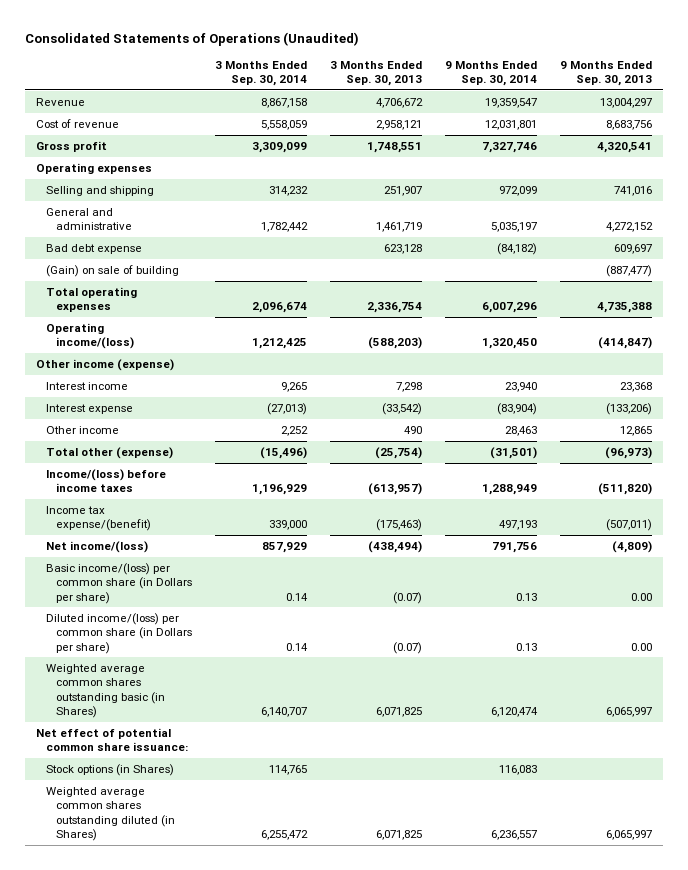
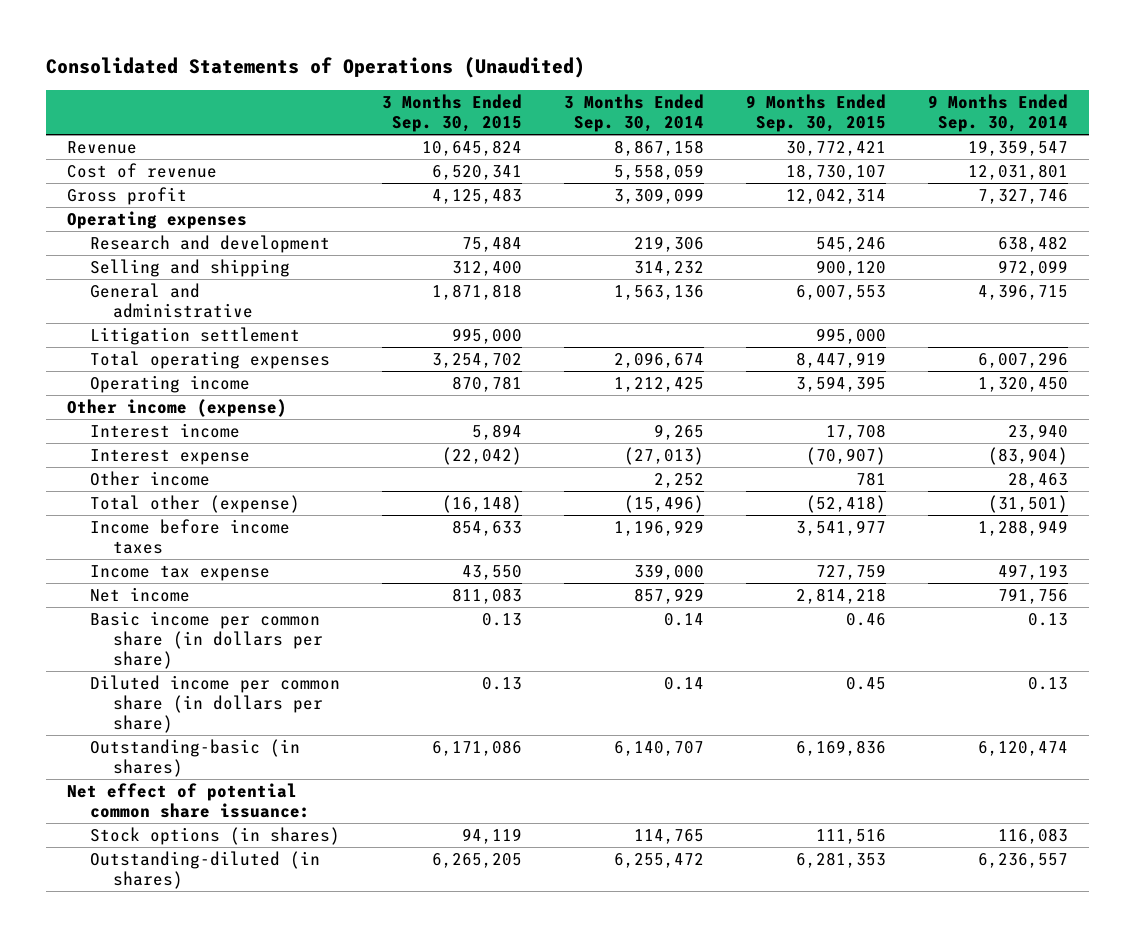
- | 3 Months Ended Sep. 30, 2014 | 3 Months Ended Sep. 30, 2013 | 9 Months Ended Sep. 30, 2014 | 9 Months Ended Sep. 30, 2013
+ | 3 Months Ended Sep. 30, 2015 | 3 Months Ended Sep. 30, 2014 | 9 Months Ended Sep. 30, 2015 | 9 Months Ended Sep. 30, 2014
+ Research and development | 75,484 | 219,306 | 545,246 | 638,482
- General and administrative | 1,782,442 | 1,461,719 | 5,035,197 | 4,272,152
- Bad debt expense | | 623,128 | (84,182) | 609,697
- (Gain) on sale of building | | | | (887,477)
+ General and administrative | 1,871,818 | 1,563,136 | 6,007,553 | 4,396,715
+ Litigation settlement | 995,000 | | 995,000 |
- Operating income/(loss) | 1,212,425 | (588,203) | 1,320,450 | (414,847)
+ Operating income | 870,781 | 1,212,425 | 3,594,395 | 1,320,450
- Income/(loss) before income taxes | 1,196,929 | (613,957) | 1,288,949 | (511,820)
- Income tax expense/(benefit) | 339,000 | (175,463) | 497,193 | (507,011)
- Net income/(loss) | 857,929 | (438,494) | 791,756 | (4,809)
- Basic income/(loss) per common share (in Dollars per share) | 0.14 | (0.07) | 0.13 | 0.00
- Diluted income/(loss) per common share (in Dollars per share) | 0.14 | (0.07) | 0.13 | 0.00
- Weighted average common shares outstanding basic (in Shares) | 6,140,707 | 6,071,825 | 6,120,474 | 6,065,997
+ Income before income taxes | 854,633 | 1,196,929 | 3,541,977 | 1,288,949
+ Income tax expense | 43,550 | 339,000 | 727,759 | 497,193
+ Net income | 811,083 | 857,929 | 2,814,218 | 791,756
+ Basic income per common share (in dollars per share) | 0.13 | 0.14 | 0.46 | 0.13
+ Diluted income per common share (in dollars per share) | 0.13 | 0.14 | 0.45 | 0.13
+ Outstanding-basic (in shares) | 6,171,086 | 6,140,707 | 6,169,836 | 6,120,474
- Stock options (in Shares) | 114,765 | | 116,083 |
- Weighted average common shares outstanding diluted (in Shares) | 6,255,472 | 6,071,825 | 6,236,557 | 6,065,997
+ Stock options (in shares) | 94,119 | 114,765 | 111,516 | 116,083
+ Outstanding-diluted (in shares) | 6,265,205 | 6,255,472 | 6,281,353 | 6,236,557

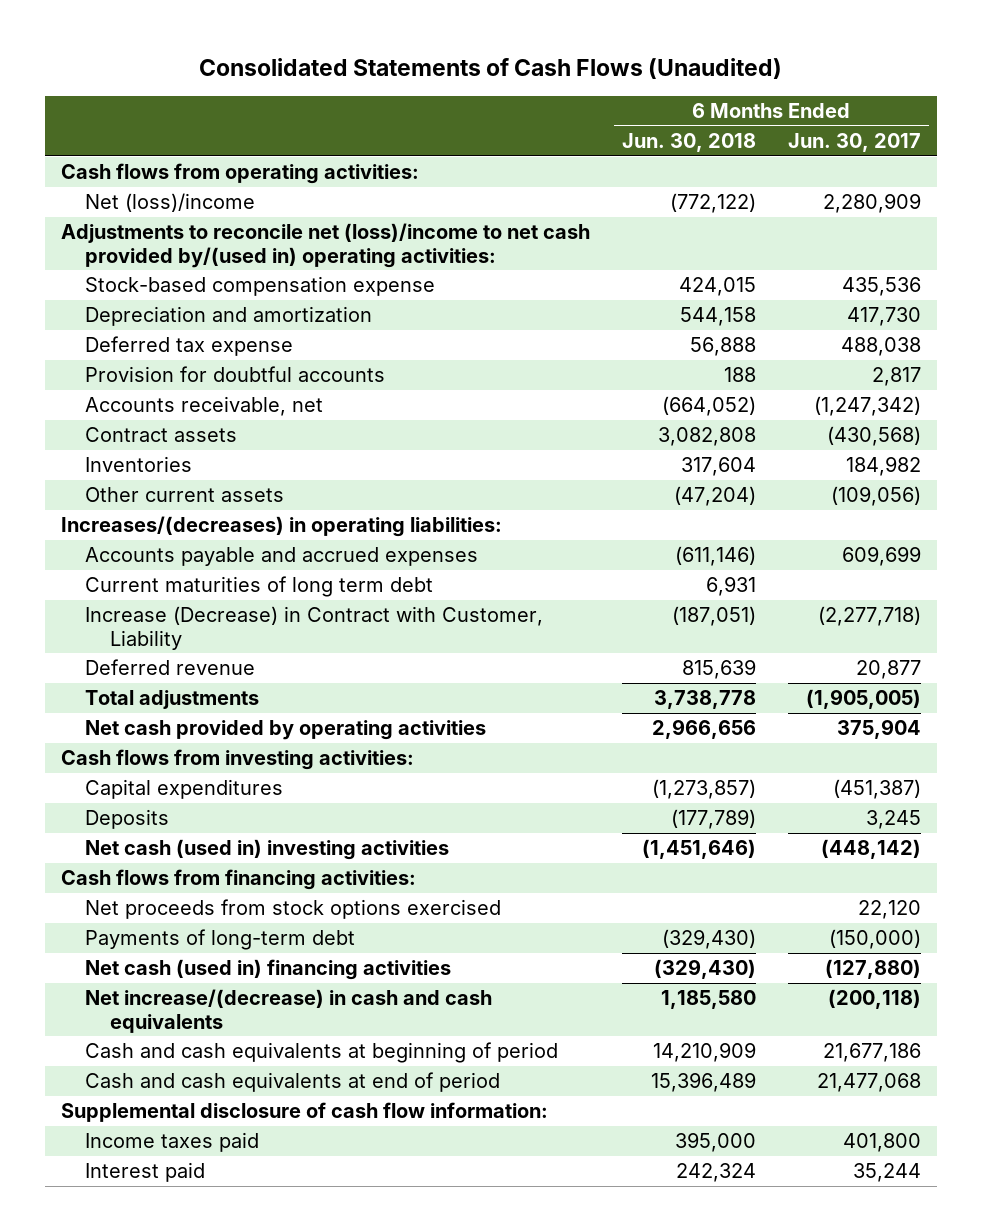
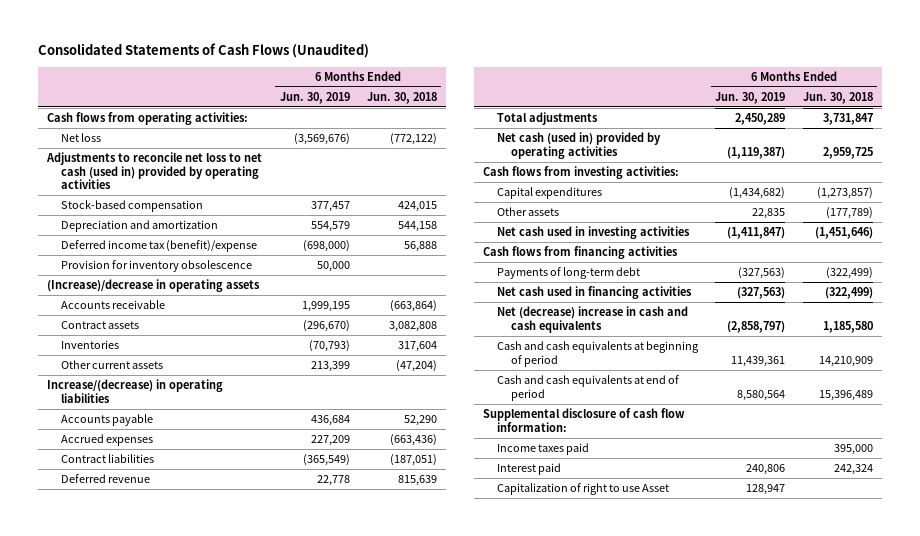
- | 6 Months Ended Jun. 30, 2018 | 6 Months Ended Jun. 30, 2017
+ | 6 Months Ended Jun. 30, 2019 | 6 Months Ended Jun. 30, 2018
- Net (loss)/income | (772,122) | 2,280,909
- Adjustments to reconcile net (loss)/income to net cash provided by/(used in) operating activities:
- Stock-based compensation expense | 424,015 | 435,536
+ Net loss | (3,569,676) | (772,122)
+ Adjustments to reconcile net loss to net cash (used in) provided by operating activities
+ Stock-based compensation | 377,457 | 424,015
- Deferred tax expense | 56,888 | 488,038
- Provision for doubtful accounts | 188 | 2,817
- Accounts receivable, net | (664,052) | (1,247,342)
+ Deferred income tax (benefit)/expense | (698,000) | 56,888
+ Provision for inventory obsolescence | 50,000 |
+ (Increase)/decrease in operating assets
+ Accounts receivable | 1,999,195 | (663,864)
- Increases/(decreases) in operating liabilities:
- Accounts payable and accrued expenses | (611,146) | 609,699
- Current maturities of long term debt | 6,931 |
- Increase (Decrease) in Contract with Customer, Liability | (187,051) | (2,277,718)
+ Increase/(decrease) in operating liabilities
+ Accounts payable | 436,684 | 52,290
+ Accrued expenses | 227,209 | (663,436)
+ Contract liabilities | (365,549) | (187,051)
- Total adjustments | 3,738,778 | (1,905,005)
- Net cash provided by operating activities | 2,966,656 | 375,904
+ Total adjustments | 2,450,289 | 3,731,847
+ Net cash (used in) provided by operating activities | (1,119,387) | 2,959,725
- Deposits | (177,789) | 3,245
- Net cash (used in) investing activities | (1,451,646) | (448,142)
- Cash flows from financing activities:
- Net proceeds from stock options exercised | | 22,120
- Payments of long-term debt | (329,430) | (150,000)
- Net cash (used in) financing activities | (329,430) | (127,880)
- Net increase/(decrease) in cash and cash equivalents | 1,185,580 | (200,118)
+ Other assets | 22,835 | (177,789)
+ Net cash used in investing activities | (1,411,847) | (1,451,646)
+ Cash flows from financing activities
+ Payments of long-term debt | (327,563) | (322,499)
+ Net cash used in financing activities | (327,563) | (322,499)
+ Net (decrease) increase in cash and cash equivalents | (2,858,797) | 1,185,580
+ Capitalization of right to use Asset | 128,947 |

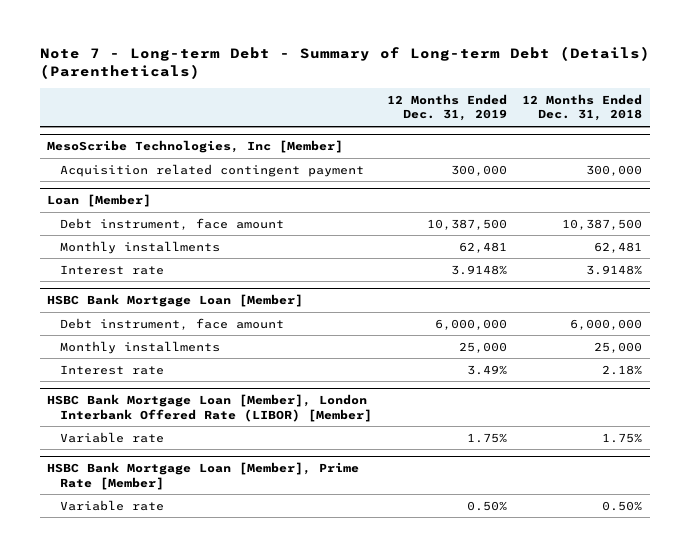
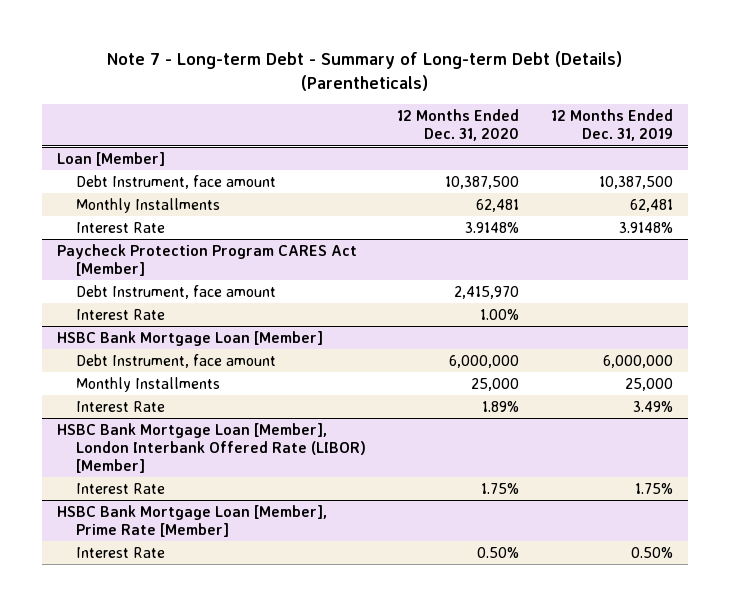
- | 12 Months Ended Dec. 31, 2019 | 12 Months Ended Dec. 31, 2018
+ | 12 Months Ended Dec. 31, 2020 | 12 Months Ended Dec. 31, 2019
- MesoScribe Technologies, Inc [Member]
- Acquisition related contingent payment | 300,000 | 300,000
@ Loan [Member]
- Debt instrument, face amount | 10,387,500 | 10,387,500
- Monthly installments | 62,481 | 62,481
- Interest rate | 3.9148% | 3.9148%
+ Debt Instrument, face amount | 10,387,500 | 10,387,500
+ Monthly Installments | 62,481 | 62,481
+ Interest Rate | 3.9148% | 3.9148%
+ Paycheck Protection Program CARES Act [Member]
+ Debt Instrument, face amount | 2,415,970 |
+ Interest Rate | 1.00% |
@ HSBC Bank Mortgage Loan [Member]
- Debt instrument, face amount | 6,000,000 | 6,000,000
- Monthly installments | 25,000 | 25,000
- Interest rate | 3.49% | 2.18%
+ Debt Instrument, face amount | 6,000,000 | 6,000,000
+ Monthly Installments | 25,000 | 25,000
+ Interest Rate | 1.89% | 3.49%
@ HSBC Bank Mortgage Loan [Member], London Interbank Offered Rate (LIBOR) [Member]
- Variable rate | 1.75% | 1.75%
+ Interest Rate | 1.75% | 1.75%
@ HSBC Bank Mortgage Loan [Member], Prime Rate [Member]
- Variable rate | 0.50% | 0.50%
+ Interest Rate | 0.50% | 0.50%

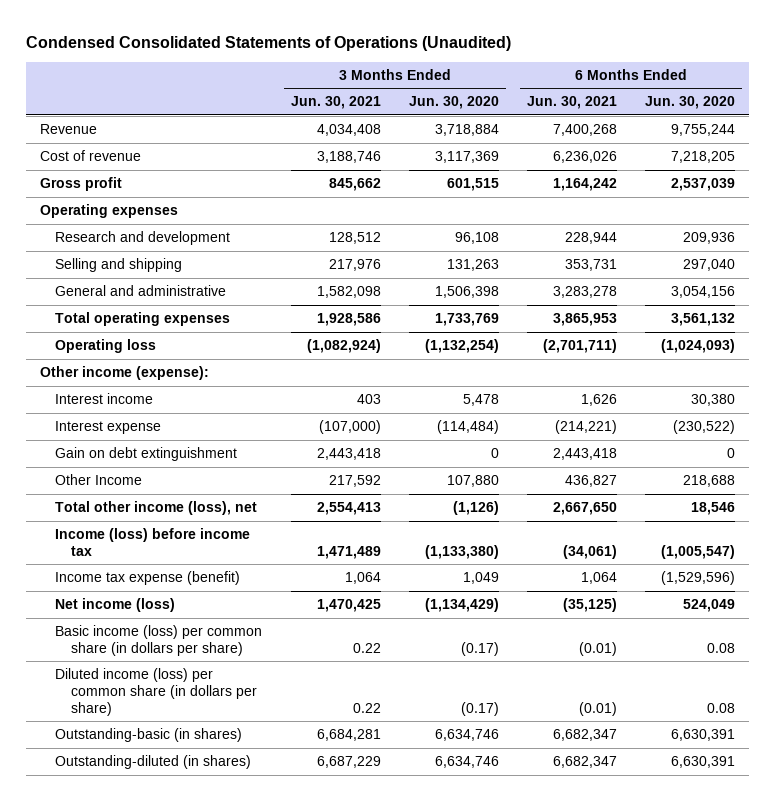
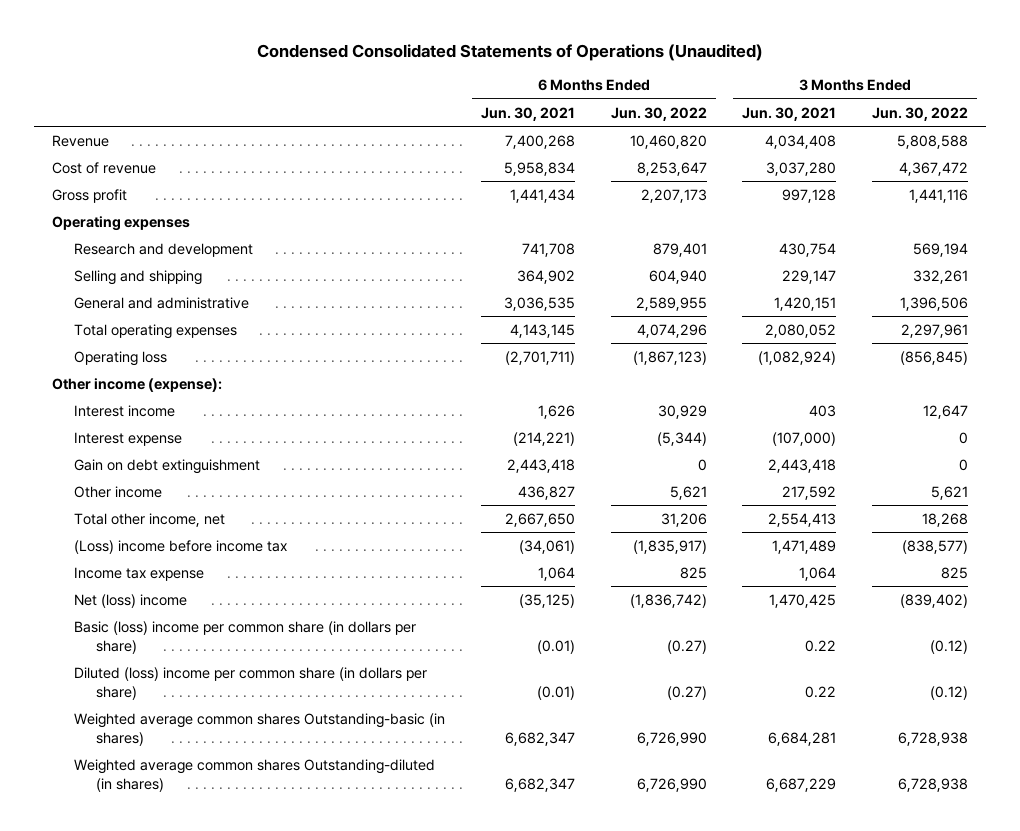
- | 3 Months Ended Jun. 30, 2021 | 3 Months Ended Jun. 30, 2020 | 6 Months Ended Jun. 30, 2021 | 6 Months Ended Jun. 30, 2020
+ | 6 Months Ended Jun. 30, 2021 | 6 Months Ended Jun. 30, 2022 | 3 Months Ended Jun. 30, 2021 | 3 Months Ended Jun. 30, 2022
- Cost of revenue | 3,188,746 | 3,117,369 | 6,236,026 | 7,218,205
- Gross profit | 845,662 | 601,515 | 1,164,242 | 2,537,039
+ Cost of revenue | 5,958,834 | 8,253,647 | 3,037,280 | 4,367,472
+ Gross profit | 1,441,434 | 2,207,173 | 997,128 | 1,441,116
- Research and development | 128,512 | 96,108 | 228,944 | 209,936
- Selling and shipping | 217,976 | 131,263 | 353,731 | 297,040
- General and administrative | 1,582,098 | 1,506,398 | 3,283,278 | 3,054,156
- Total operating expenses | 1,928,586 | 1,733,769 | 3,865,953 | 3,561,132
+ Research and development | 741,708 | 879,401 | 430,754 | 569,194
+ Selling and shipping | 364,902 | 604,940 | 229,147 | 332,261
+ General and administrative | 3,036,535 | 2,589,955 | 1,420,151 | 1,396,506
+ Total operating expenses | 4,143,145 | 4,074,296 | 2,080,052 | 2,297,961
- Other Income | 217,592 | 107,880 | 436,827 | 218,688
- Total other income (loss), net | 2,554,413 | (1,126) | 2,667,650 | 18,546
- Income (loss) before income tax | 1,471,489 | (1,133,380) | (34,061) | (1,005,547)
- Income tax expense (benefit) | 1,064 | 1,049 | 1,064 | (1,529,596)
- Net income (loss) | 1,470,425 | (1,134,429) | (35,125) | 524,049
- Basic income (loss) per common share (in dollars per share) | 0.22 | (0.17) | (0.01) | 0.08
- Diluted income (loss) per common share (in dollars per share) | 0.22 | (0.17) | (0.01) | 0.08
- Outstanding-basic (in shares) | 6,684,281 | 6,634,746 | 6,682,347 | 6,630,391
- Outstanding-diluted (in shares) | 6,687,229 | 6,634,746 | 6,682,347 | 6,630,391
+ Other income | 436,827 | 5,621 | 217,592 | 5,621
+ Total other income, net | 2,667,650 | 31,206 | 2,554,413 | 18,268
+ (Loss) income before income tax | (34,061) | (1,835,917) | 1,471,489 | (838,577)
+ Income tax expense | 1,064 | 825 | 1,064 | 825
+ Net (loss) income | (35,125) | (1,836,742) | 1,470,425 | (839,402)
+ Basic (loss) income per common share (in dollars per share) | (0.01) | (0.27) | 0.22 | (0.12)
+ Diluted (loss) income per common share (in dollars per share) | (0.01) | (0.27) | 0.22 | (0.12)
+ Weighted average common shares Outstanding-basic (in shares) | 6,682,347 | 6,726,990 | 6,684,281 | 6,728,938
+ Weighted average common shares Outstanding-diluted (in shares) | 6,682,347 | 6,726,990 | 6,687,229 | 6,728,938

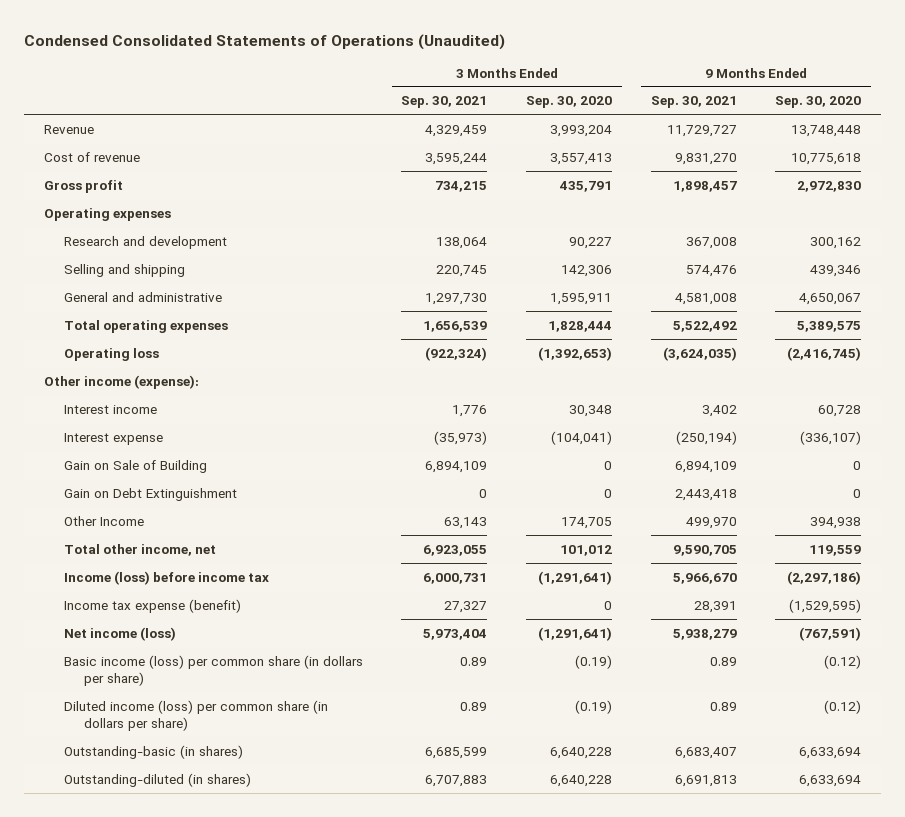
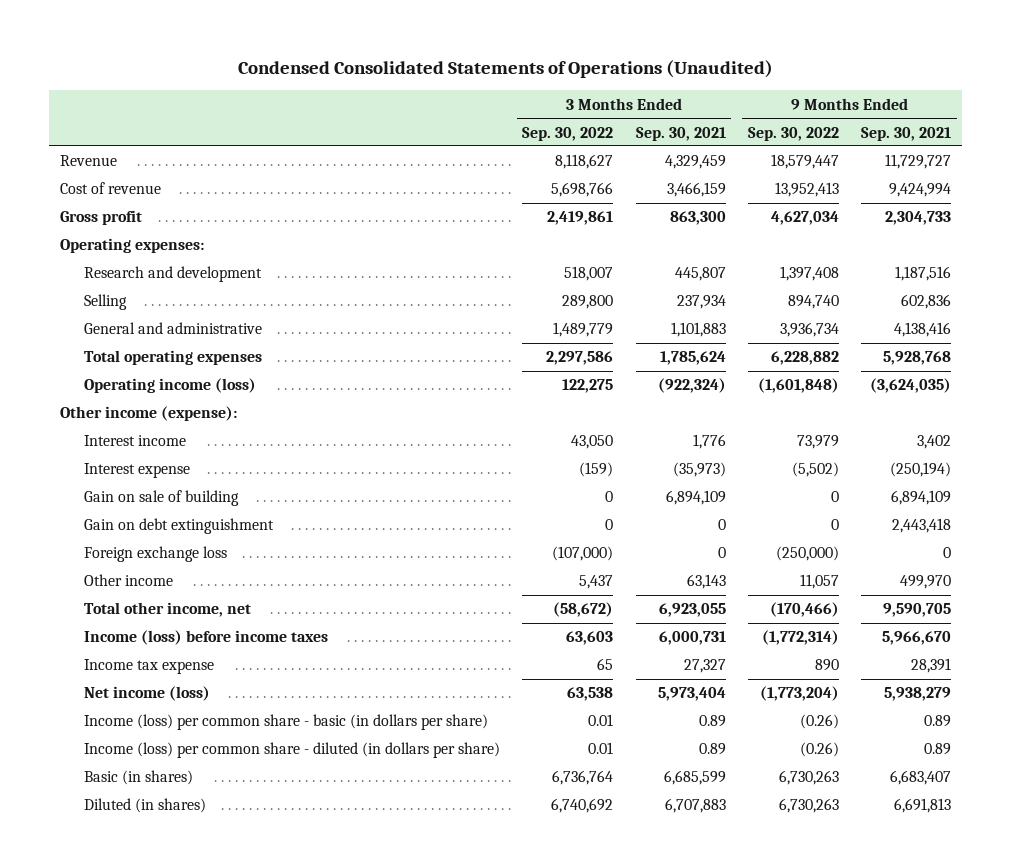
- | 3 Months Ended Sep. 30, 2021 | 3 Months Ended Sep. 30, 2020 | 9 Months Ended Sep. 30, 2021 | 9 Months Ended Sep. 30, 2020
+ | 3 Months Ended Sep. 30, 2022 | 3 Months Ended Sep. 30, 2021 | 9 Months Ended Sep. 30, 2022 | 9 Months Ended Sep. 30, 2021
- Cost of revenue | 3,595,244 | 3,557,413 | 9,831,270 | 10,775,618
- Gross profit | 734,215 | 435,791 | 1,898,457 | 2,972,830
- Operating expenses
- Research and development | 138,064 | 90,227 | 367,008 | 300,162
- Selling and shipping | 220,745 | 142,306 | 574,476 | 439,346
- General and administrative | 1,297,730 | 1,595,911 | 4,581,008 | 4,650,067
- Total operating expenses | 1,656,539 | 1,828,444 | 5,522,492 | 5,389,575
- Operating loss | (922,324) | (1,392,653) | (3,624,035) | (2,416,745)
+ Cost of revenue | 5,698,766 | 3,466,159 | 13,952,413 | 9,424,994
+ Gross profit | 2,419,861 | 863,300 | 4,627,034 | 2,304,733
+ Operating expenses:
+ Research and development | 518,007 | 445,807 | 1,397,408 | 1,187,516
+ Selling | 289,800 | 237,934 | 894,740 | 602,836
+ General and administrative | 1,489,779 | 1,101,883 | 3,936,734 | 4,138,416
+ Total operating expenses | 2,297,586 | 1,785,624 | 6,228,882 | 5,928,768
+ Operating income (loss) | 122,275 | (922,324) | (1,601,848) | (3,624,035)
- Gain on Sale of Building | 6,894,109 | 0 | 6,894,109 | 0
- Gain on Debt Extinguishment | 0 | 0 | 2,443,418 | 0
- Other Income | 63,143 | 174,705 | 499,970 | 394,938
+ Gain on sale of building | 0 | 6,894,109 | 0 | 6,894,109
+ Gain on debt extinguishment | 0 | 0 | 0 | 2,443,418
+ Foreign exchange loss | (107,000) | 0 | (250,000) | 0
+ Other income | 5,437 | 63,143 | 11,057 | 499,970
- Income (loss) before income tax | 6,000,731 | (1,291,641) | 5,966,670 | (2,297,186)
- Income tax expense (benefit) | 27,327 | 0 | 28,391 | (1,529,595)
+ Income (loss) before income taxes | 63,603 | 6,000,731 | (1,772,314) | 5,966,670
+ Income tax expense | 65 | 27,327 | 890 | 28,391
- Basic income (loss) per common share (in dollars per share) | 0.89 | (0.19) | 0.89 | (0.12)
- Diluted income (loss) per common share (in dollars per share) | 0.89 | (0.19) | 0.89 | (0.12)
- Outstanding-basic (in shares) | 6,685,599 | 6,640,228 | 6,683,407 | 6,633,694
- Outstanding-diluted (in shares) | 6,707,883 | 6,640,228 | 6,691,813 | 6,633,694
+ Income (loss) per common share - basic (in dollars per share) | 0.01 | 0.89 | (0.26) | 0.89
+ Income (loss) per common share - diluted (in dollars per share) | 0.01 | 0.89 | (0.26) | 0.89
+ Basic (in shares) | 6,736,764 | 6,685,599 | 6,730,263 | 6,683,407
+ Diluted (in shares) | 6,740,692 | 6,707,883 | 6,730,263 | 6,691,813

